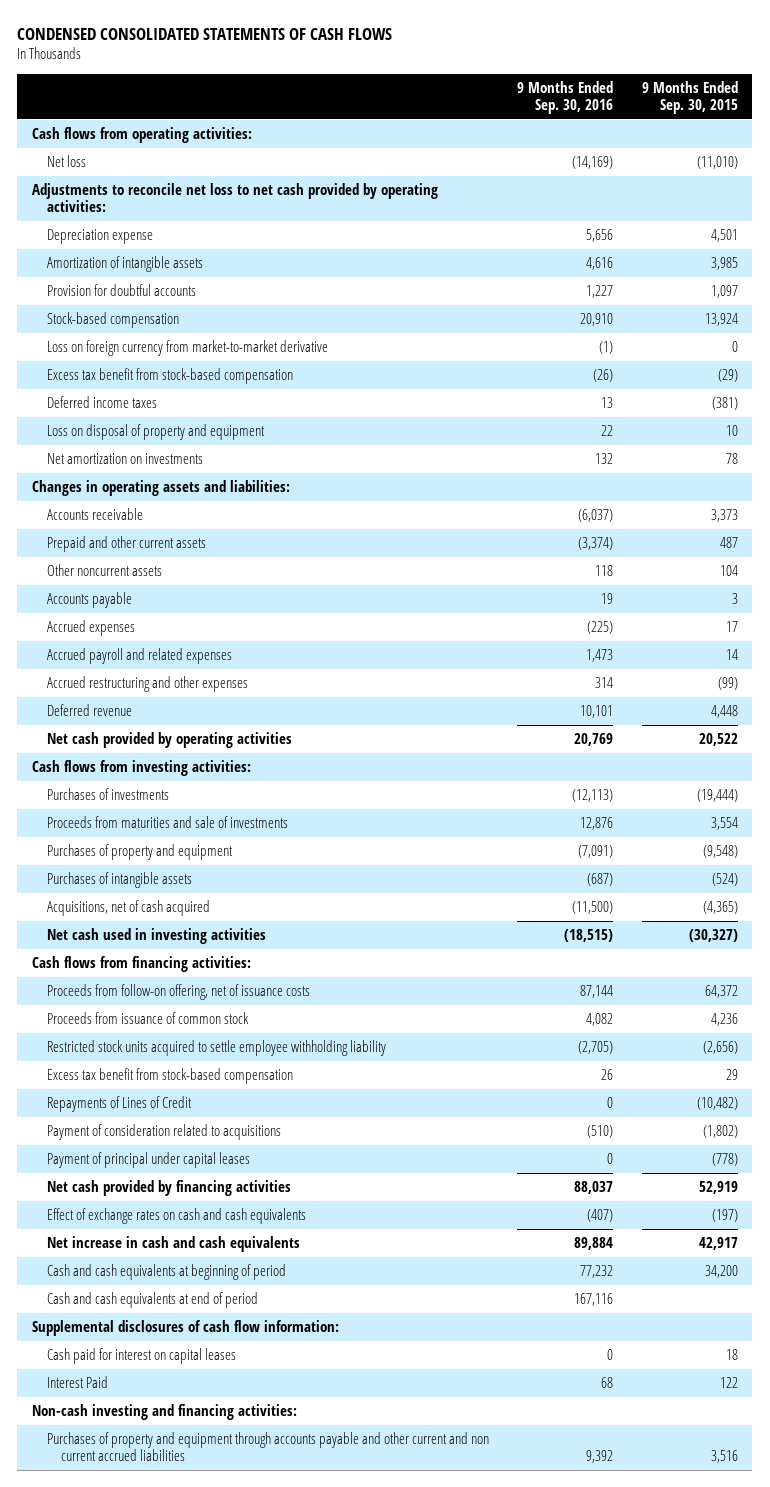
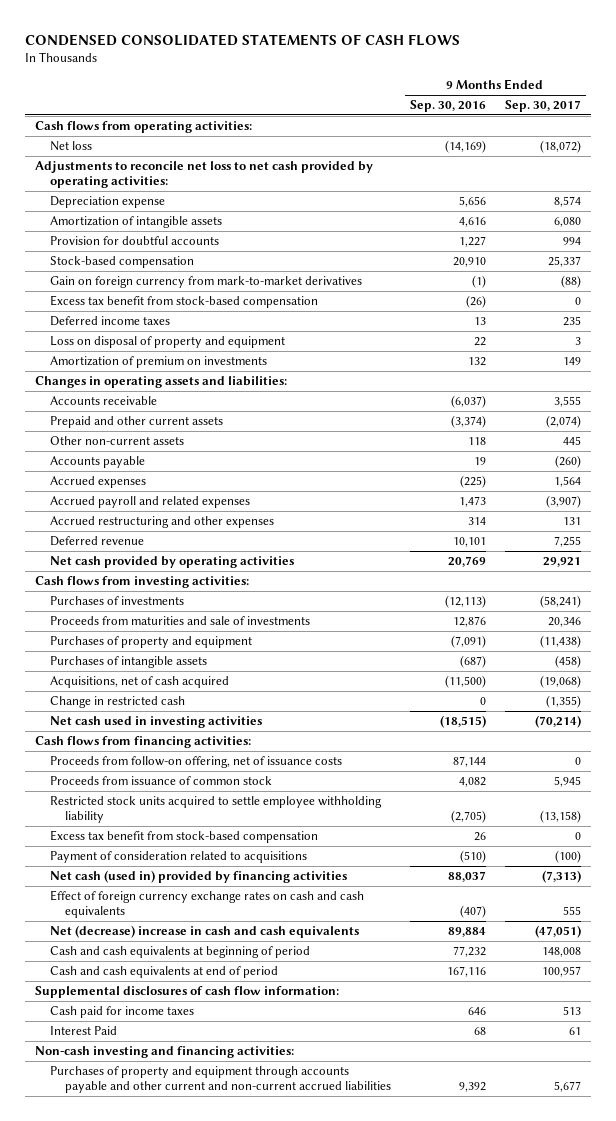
- | 9 Months Ended Sep. 30, 2016 | 9 Months Ended Sep. 30, 2015
+ | 9 Months Ended Sep. 30, 2016 | 9 Months Ended Sep. 30, 2017
- Loss on foreign currency from market-to-market derivative | (1) | 0
+ Gain on foreign currency from mark-to-market derivatives | (1) | (88)
- Net amortization on investments | 132 | 78
+ Amortization of premium on investments | 132 | 149
- Other noncurrent assets | 118 | 104
+ Other non-current assets | 118 | 445
+ Change in restricted cash | 0 | (1,355)
- Repayments of Lines of Credit | 0 | (10,482)
- Payment of principal under capital leases | 0 | (778)
- Net cash provided by financing activities | 88,037 | 52,919
- Effect of exchange rates on cash and cash equivalents | (407) | (197)
- Net increase in cash and cash equivalents | 89,884 | 42,917
+ Net cash (used in) provided by financing activities | 88,037 | (7,313)
+ Effect of foreign currency exchange rates on cash and cash equivalents | (407) | 555
+ Net (decrease) increase in cash and cash equivalents | 89,884 | (47,051)
- Cash paid for interest on capital leases | 0 | 18
+ Cash paid for income taxes | 646 | 513
- Purchases of property and equipment through accounts payable and other current and non current accrued liabilities | 9,392 | 3,516
+ Purchases of property and equipment through accounts payable and other current and non-current accrued liabilities | 9,392 | 5,677

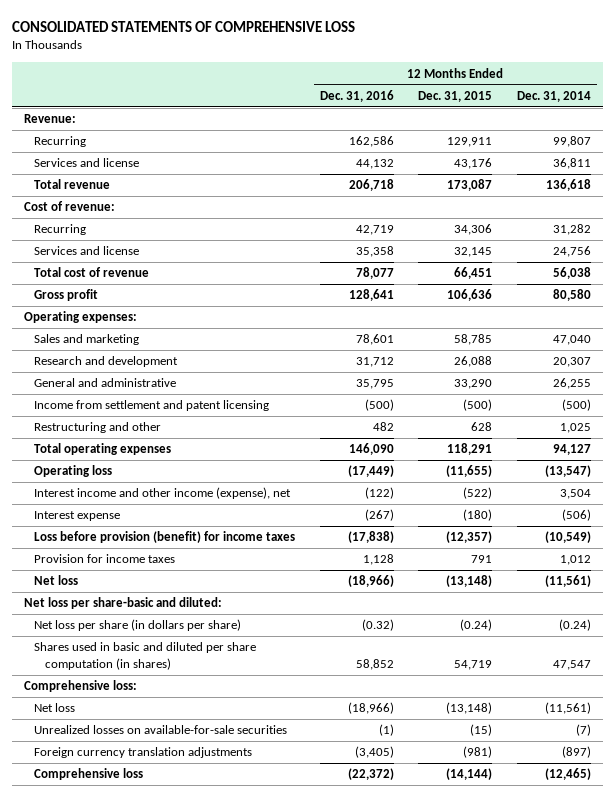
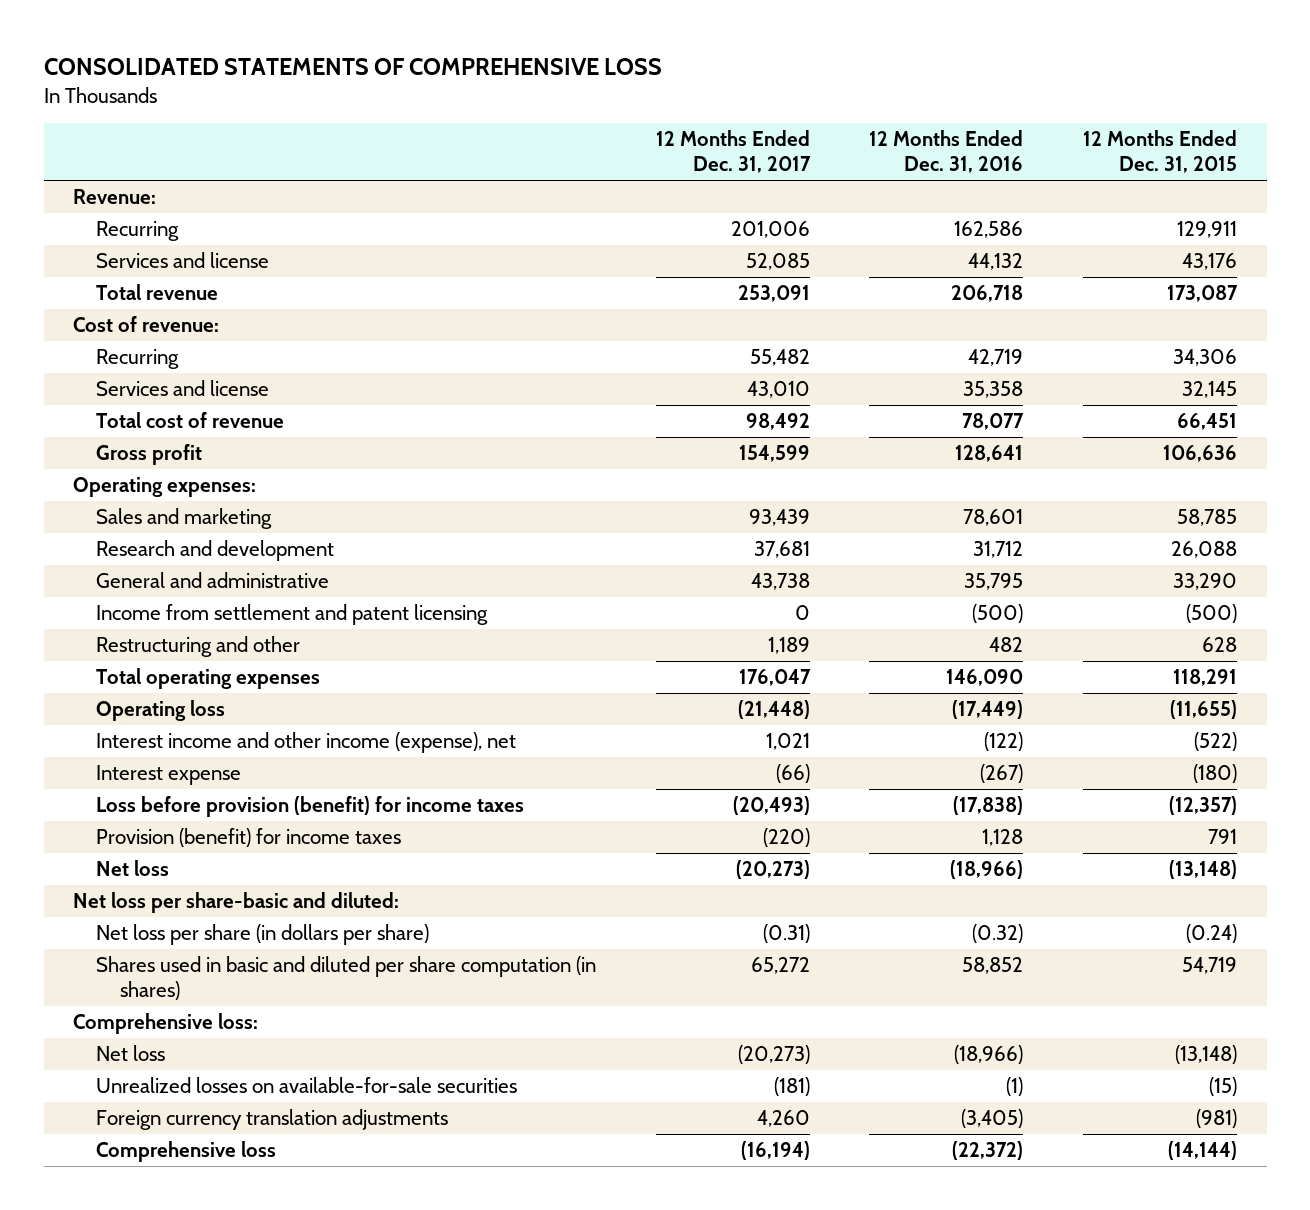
- | 12 Months Ended Dec. 31, 2016 | 12 Months Ended Dec. 31, 2015 | 12 Months Ended Dec. 31, 2014
+ | 12 Months Ended Dec. 31, 2017 | 12 Months Ended Dec. 31, 2016 | 12 Months Ended Dec. 31, 2015
- Provision for income taxes | 1,128 | 791 | 1,012
+ Provision (benefit) for income taxes | (220) | 1,128 | 791

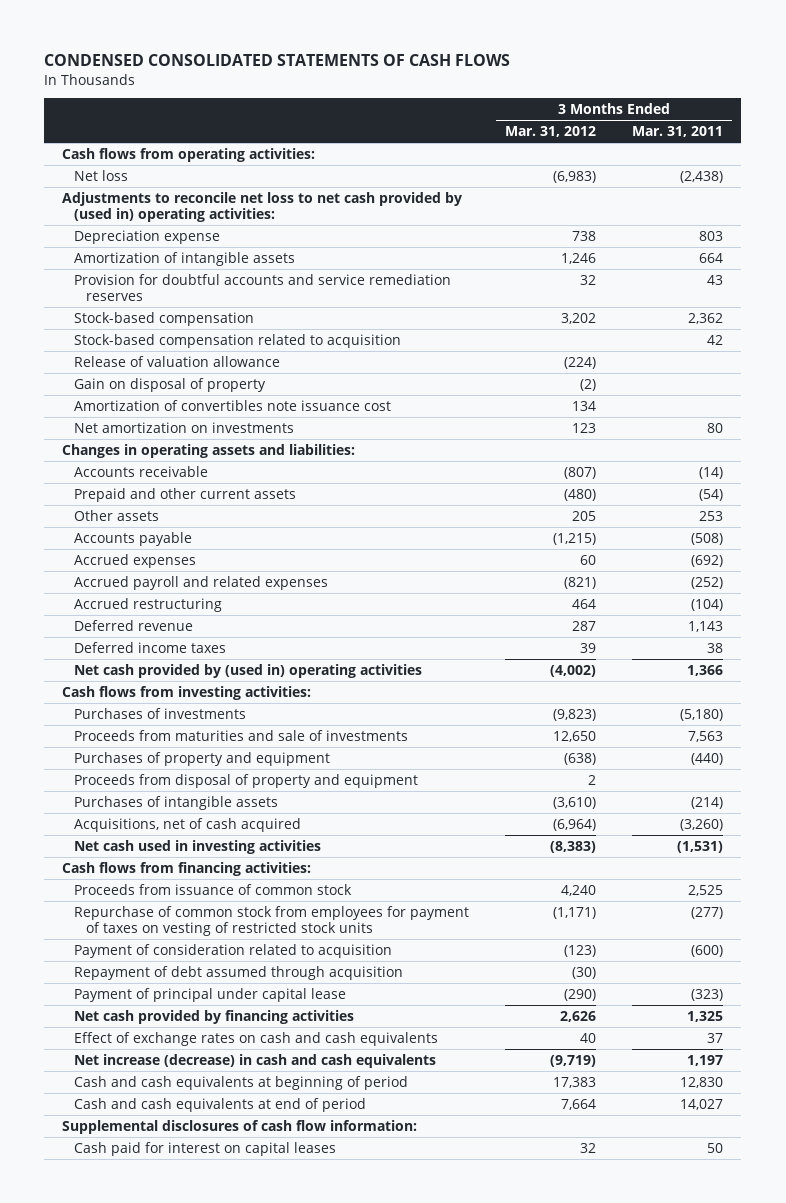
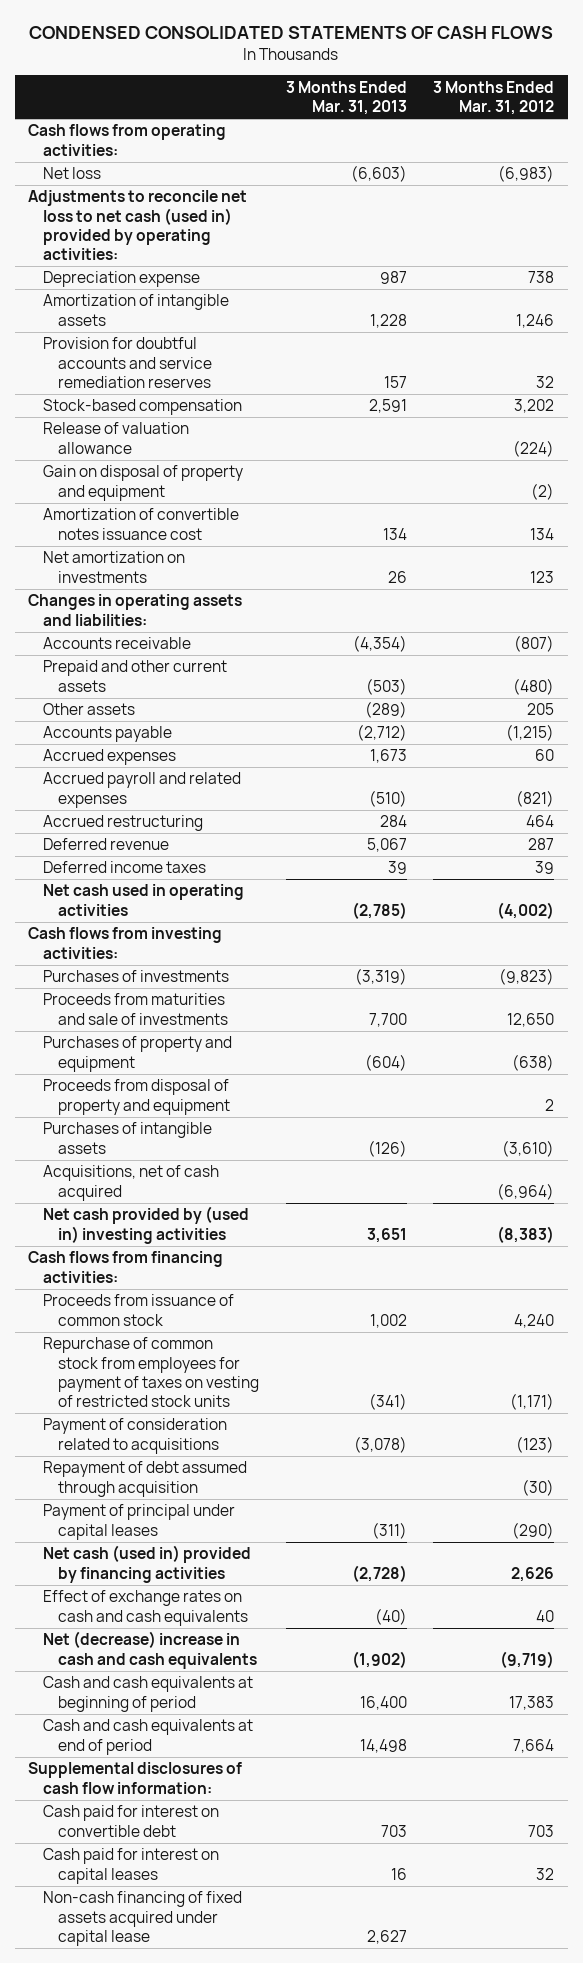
- | 3 Months Ended Mar. 31, 2012 | 3 Months Ended Mar. 31, 2011
+ | 3 Months Ended Mar. 31, 2013 | 3 Months Ended Mar. 31, 2012
- Adjustments to reconcile net loss to net cash provided by (used in) operating activities:
+ Adjustments to reconcile net loss to net cash (used in) provided by operating activities:
- Stock-based compensation related to acquisition | | 42
- Gain on disposal of property | (2) |
- Amortization of convertibles note issuance cost | 134 |
+ Gain on disposal of property and equipment | | (2)
+ Amortization of convertible notes issuance cost | 134 | 134
- Net cash provided by (used in) operating activities | (4,002) | 1,366
+ Net cash used in operating activities | (2,785) | (4,002)
- Net cash used in investing activities | (8,383) | (1,531)
+ Net cash provided by (used in) investing activities | 3,651 | (8,383)
- Payment of consideration related to acquisition | (123) | (600)
+ Payment of consideration related to acquisitions | (3,078) | (123)
- Payment of principal under capital lease | (290) | (323)
- Net cash provided by financing activities | 2,626 | 1,325
+ Payment of principal under capital leases | (311) | (290)
+ Net cash (used in) provided by financing activities | (2,728) | 2,626
- Net increase (decrease) in cash and cash equivalents | (9,719) | 1,197
+ Net (decrease) increase in cash and cash equivalents | (1,902) | (9,719)
+ Cash paid for interest on convertible debt | 703 | 703
+ Non-cash financing of fixed assets acquired under capital lease | 2,627 |

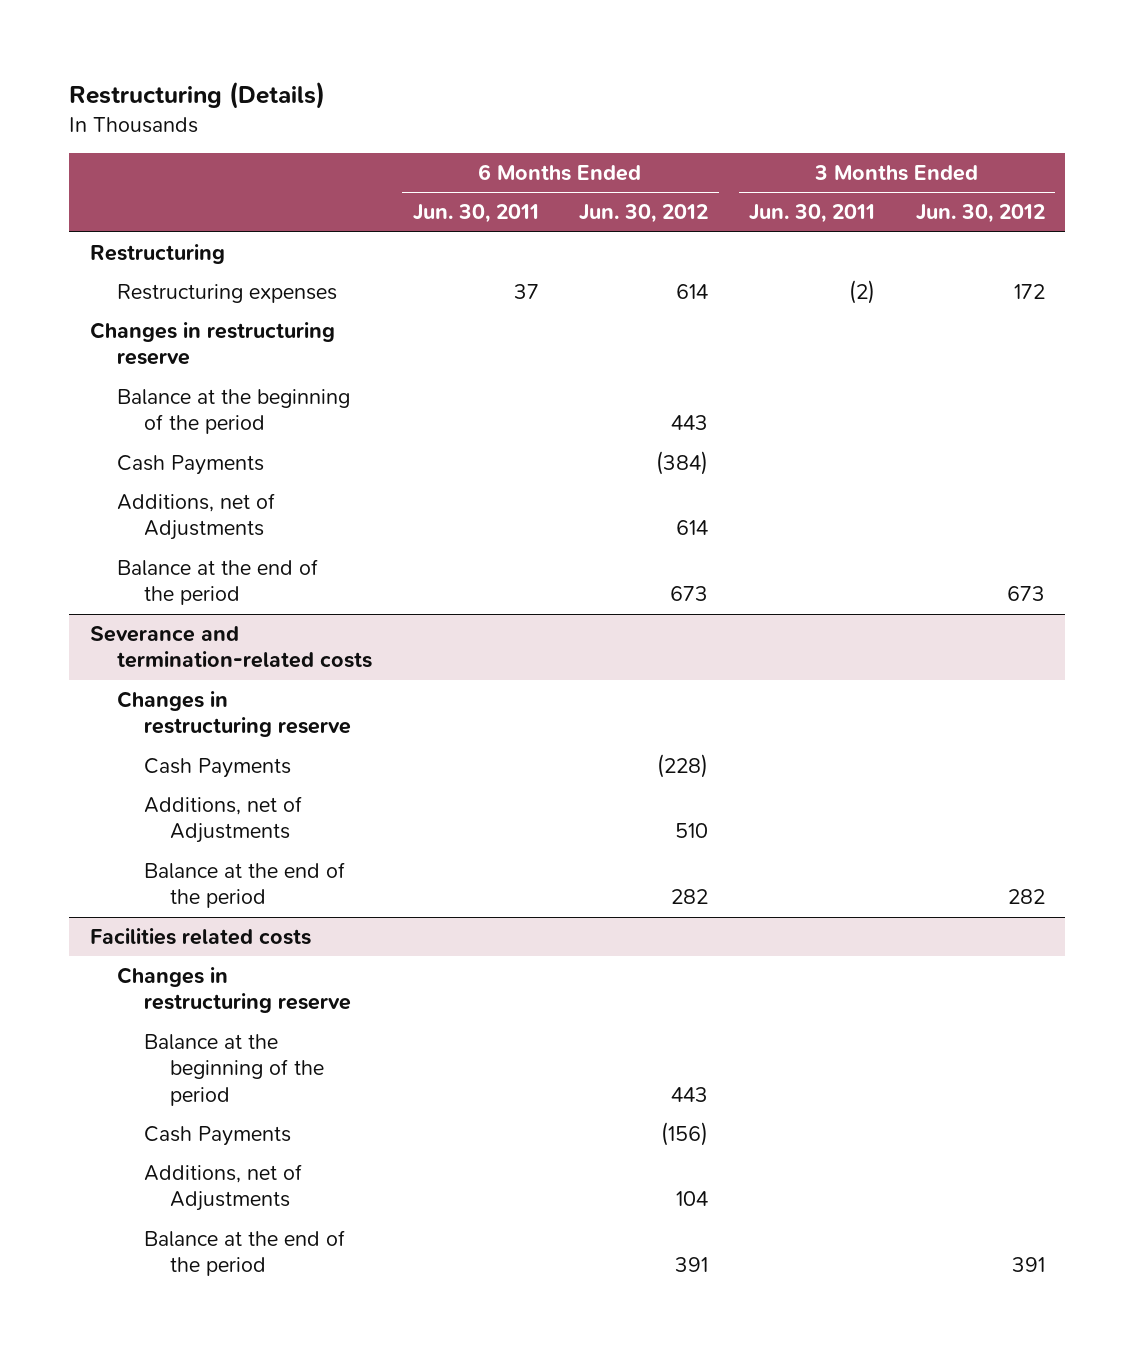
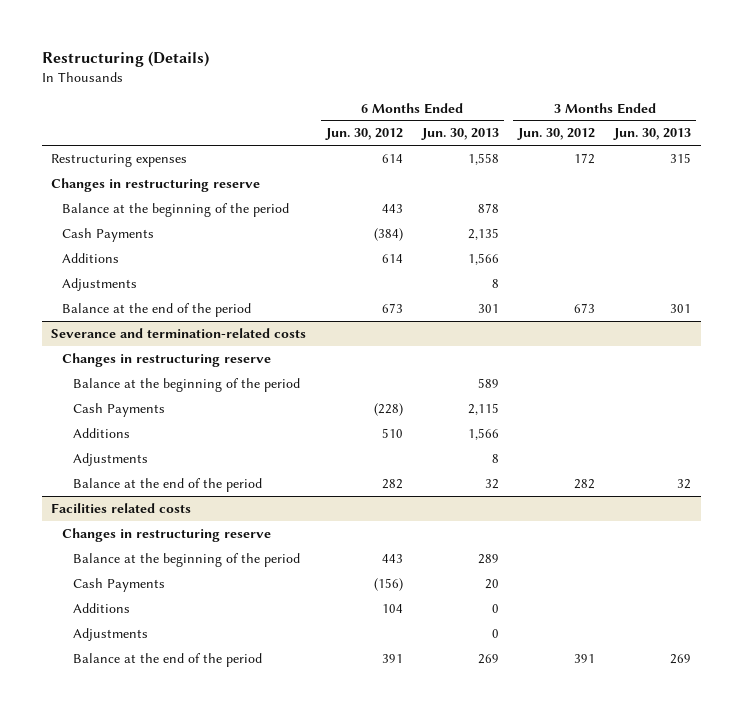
- | 6 Months Ended Jun. 30, 2011 | 6 Months Ended Jun. 30, 2012 | 3 Months Ended Jun. 30, 2011 | 3 Months Ended Jun. 30, 2012
+ | 6 Months Ended Jun. 30, 2012 | 6 Months Ended Jun. 30, 2013 | 3 Months Ended Jun. 30, 2012 | 3 Months Ended Jun. 30, 2013
- Restructuring
- Additions, net of Adjustments | | 614 | |
+ Additions | 614 | 1,566 | |
+ Adjustments | | 8 | |
@ Severance and termination-related costs
+ Balance at the beginning of the period | | 589 | |
- Additions, net of Adjustments | | 510 | |
+ Additions | 510 | 1,566 | |
+ Adjustments | | 8 | |
@ Facilities related costs
- Additions, net of Adjustments | | 104 | |
+ Additions | 104 | 0 | |
+ Adjustments | | 0 | |

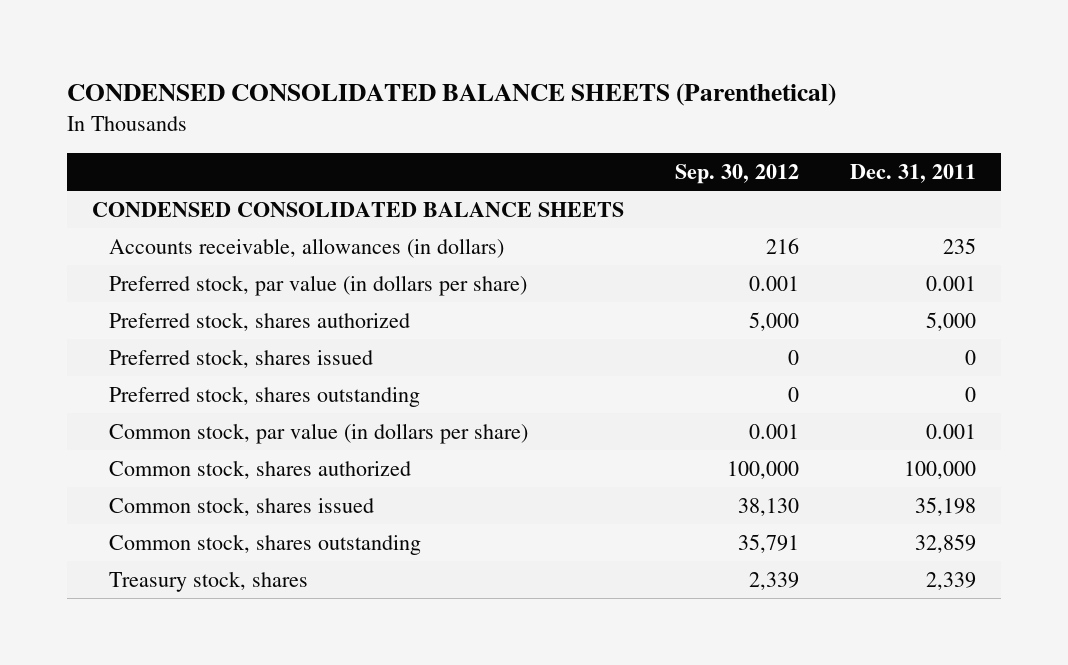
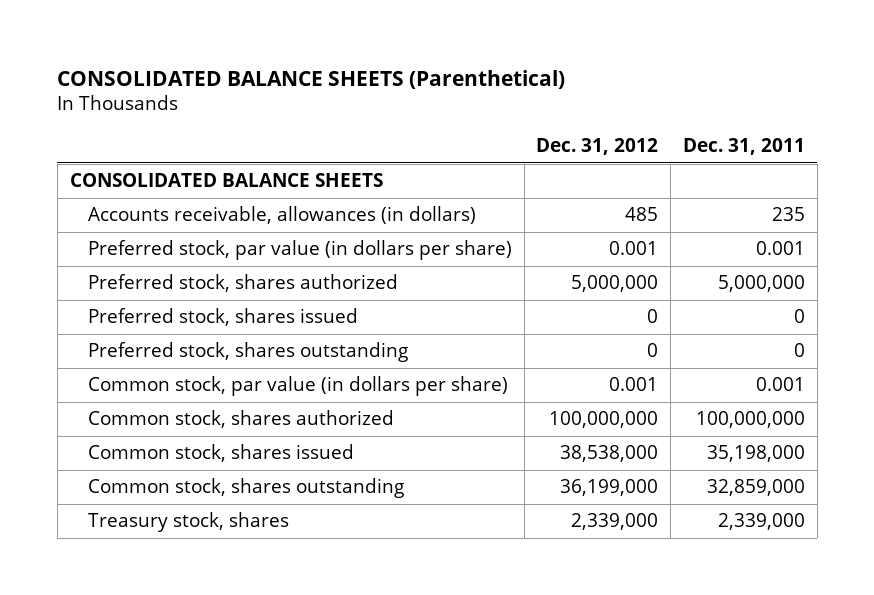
- CONDENSED CONSOLIDATED BALANCE SHEETS (Parenthetical)
+ CONSOLIDATED BALANCE SHEETS (Parenthetical)
- | Sep. 30, 2012 | Dec. 31, 2011
+ | Dec. 31, 2012 | Dec. 31, 2011
- CONDENSED CONSOLIDATED BALANCE SHEETS
+ CONSOLIDATED BALANCE SHEETS
- Preferred stock, shares authorized | 5,000 | 5,000
+ Preferred stock, shares authorized | 5,000,000 | 5,000,000
- Common stock, shares authorized | 100,000 | 100,000
- Common stock, shares issued | 38,130 | 35,198
- Common stock, shares outstanding | 35,791 | 32,859
- Treasury stock, shares | 2,339 | 2,339
+ Common stock, shares authorized | 100,000,000 | 100,000,000
+ Common stock, shares issued | 38,538,000 | 35,198,000
+ Common stock, shares outstanding | 36,199,000 | 32,859,000
+ Treasury stock, shares | 2,339,000 | 2,339,000

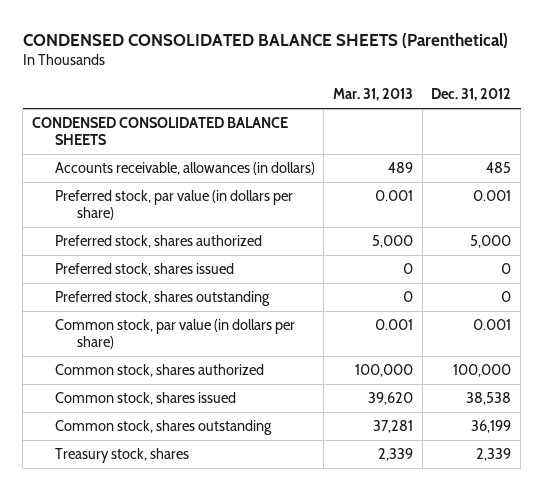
- CONSOLIDATED BALANCE SHEETS (Parenthetical)
+ CONDENSED CONSOLIDATED BALANCE SHEETS (Parenthetical)
- | Dec. 31, 2012 | Dec. 31, 2011
+ | Mar. 31, 2013 | Dec. 31, 2012
- CONSOLIDATED BALANCE SHEETS
+ CONDENSED CONSOLIDATED BALANCE SHEETS
- Preferred stock, shares authorized | 5,000,000 | 5,000,000
+ Preferred stock, shares authorized | 5,000 | 5,000
- Common stock, shares authorized | 100,000,000 | 100,000,000
- Common stock, shares issued | 38,538,000 | 35,198,000
- Common stock, shares outstanding | 36,199,000 | 32,859,000
- Treasury stock, shares | 2,339,000 | 2,339,000
+ Common stock, shares authorized | 100,000 | 100,000
+ Common stock, shares issued | 39,620 | 38,538
+ Common stock, shares outstanding | 37,281 | 36,199
+ Treasury stock, shares | 2,339 | 2,339

